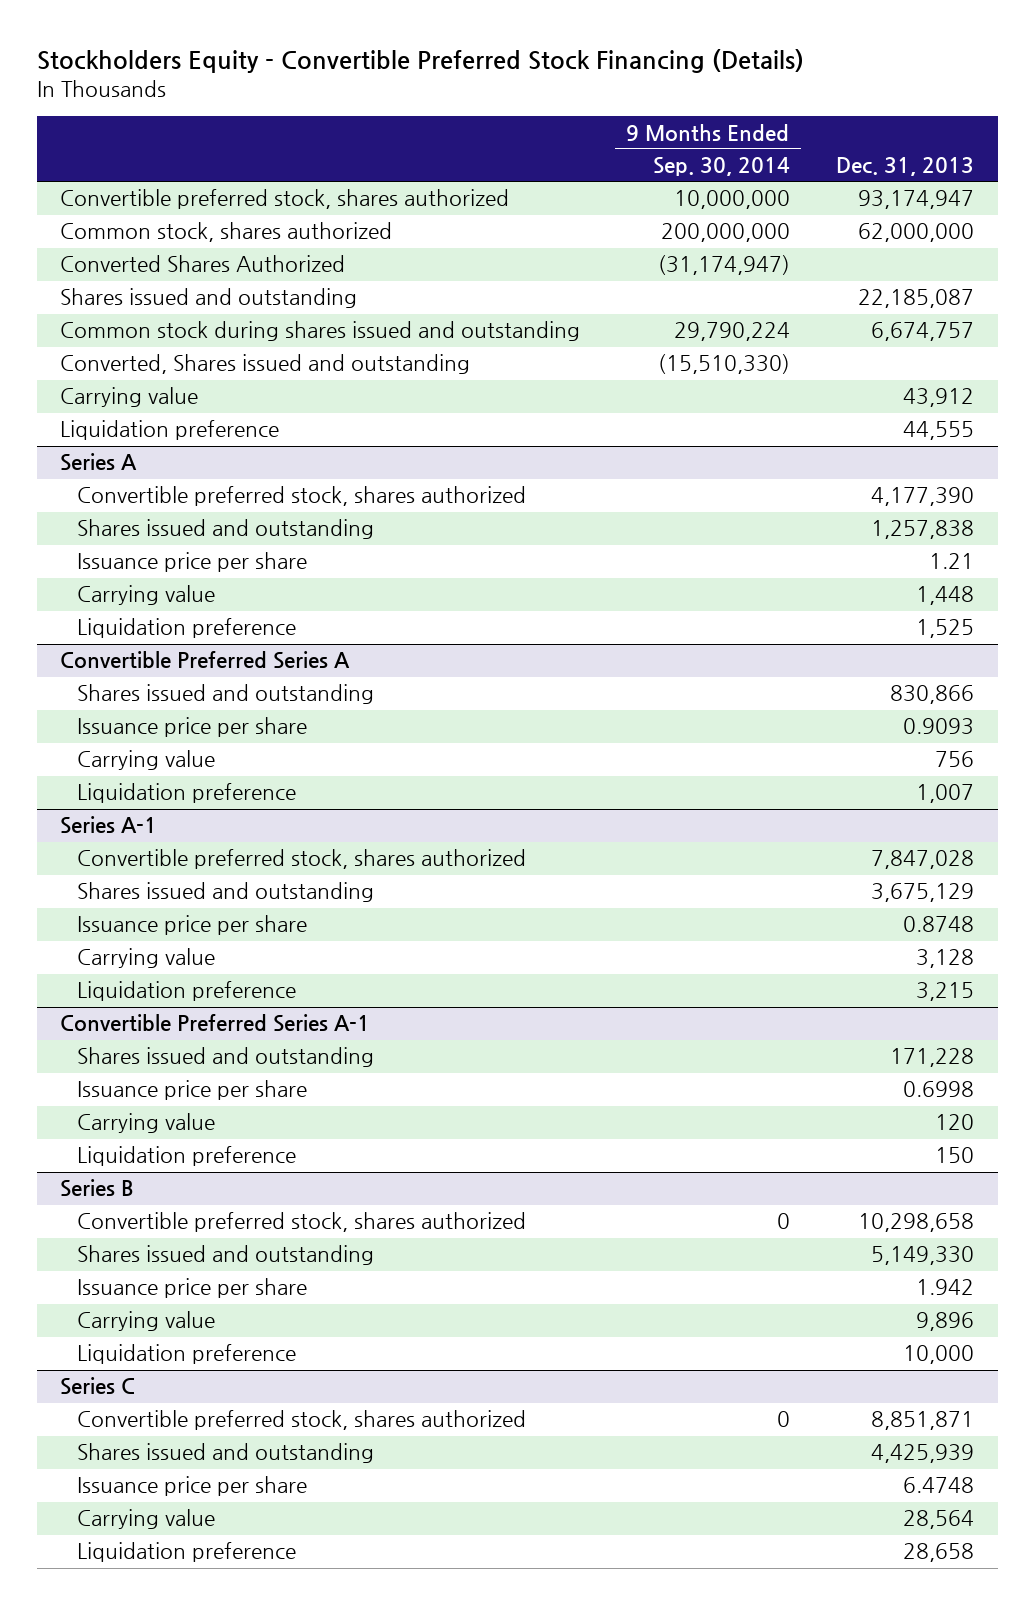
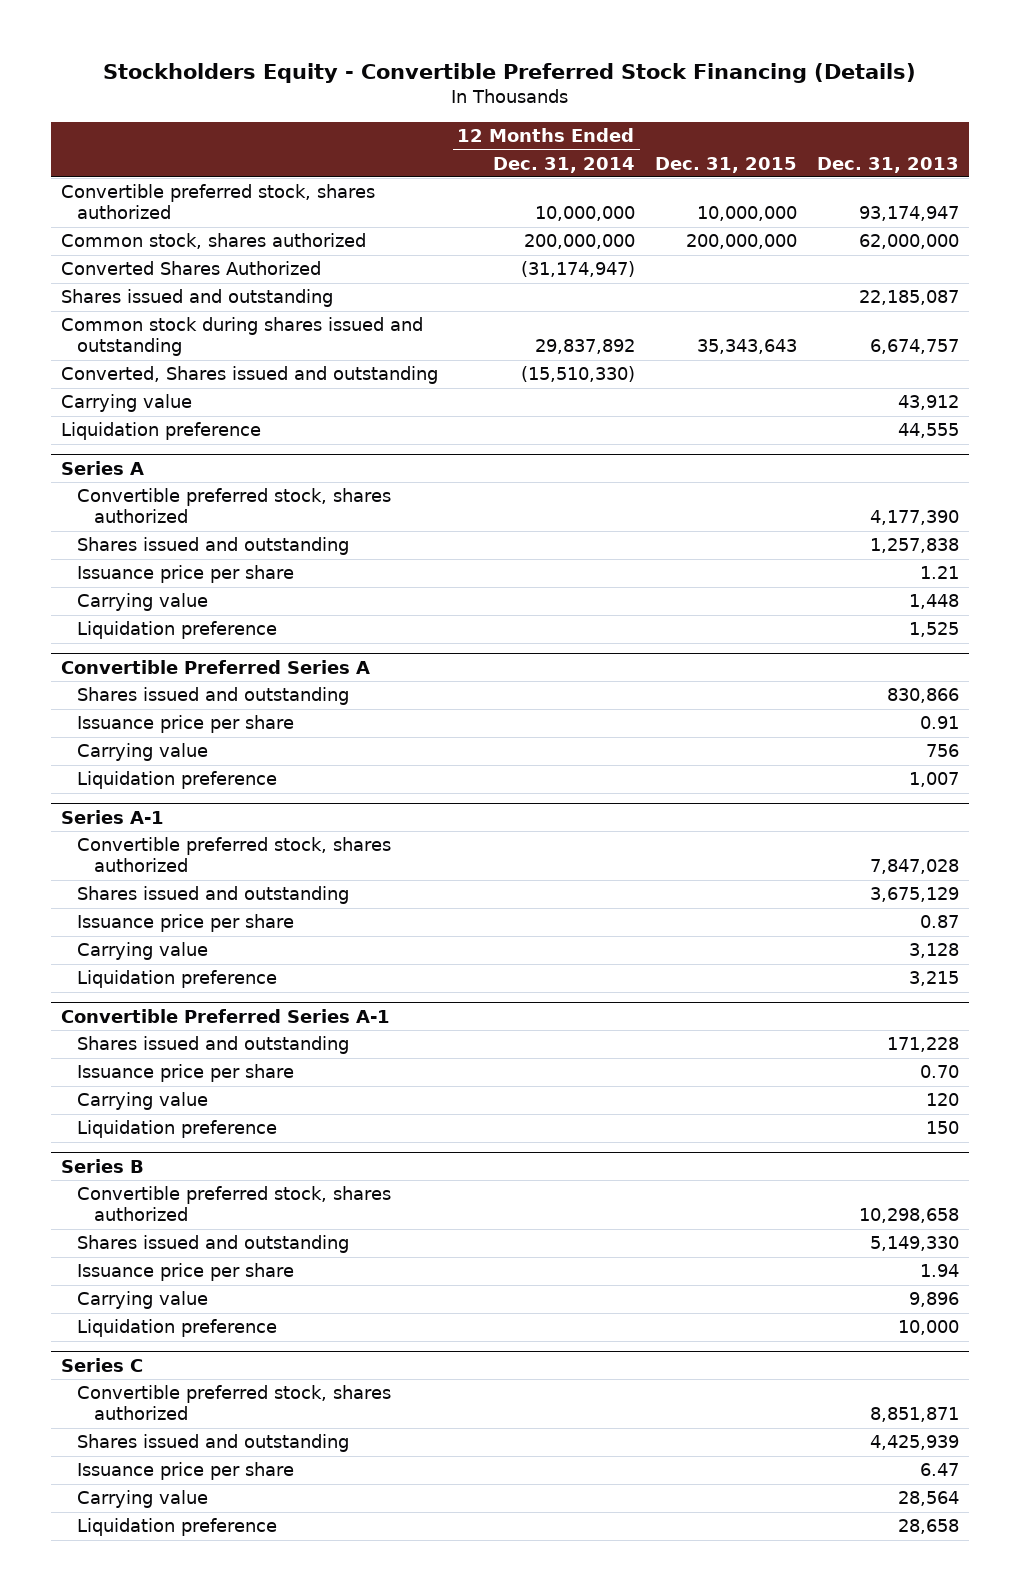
- | 9 Months Ended Sep. 30, 2014 | Dec. 31, 2013
+ | 12 Months Ended Dec. 31, 2014 | Dec. 31, 2015 | Dec. 31, 2013
@ Convertible Preferred Series A
- Issuance price per share | | 0.9093
+ Issuance price per share | | | 0.91
@ Series A-1
- Issuance price per share | | 0.8748
+ Issuance price per share | | | 0.87
@ Convertible Preferred Series A-1
- Issuance price per share | | 0.6998
+ Issuance price per share | | | 0.70
@ Series B
- Issuance price per share | | 1.942
+ Issuance price per share | | | 1.94
@ Series C
- Issuance price per share | | 6.4748
+ Issuance price per share | | | 6.47

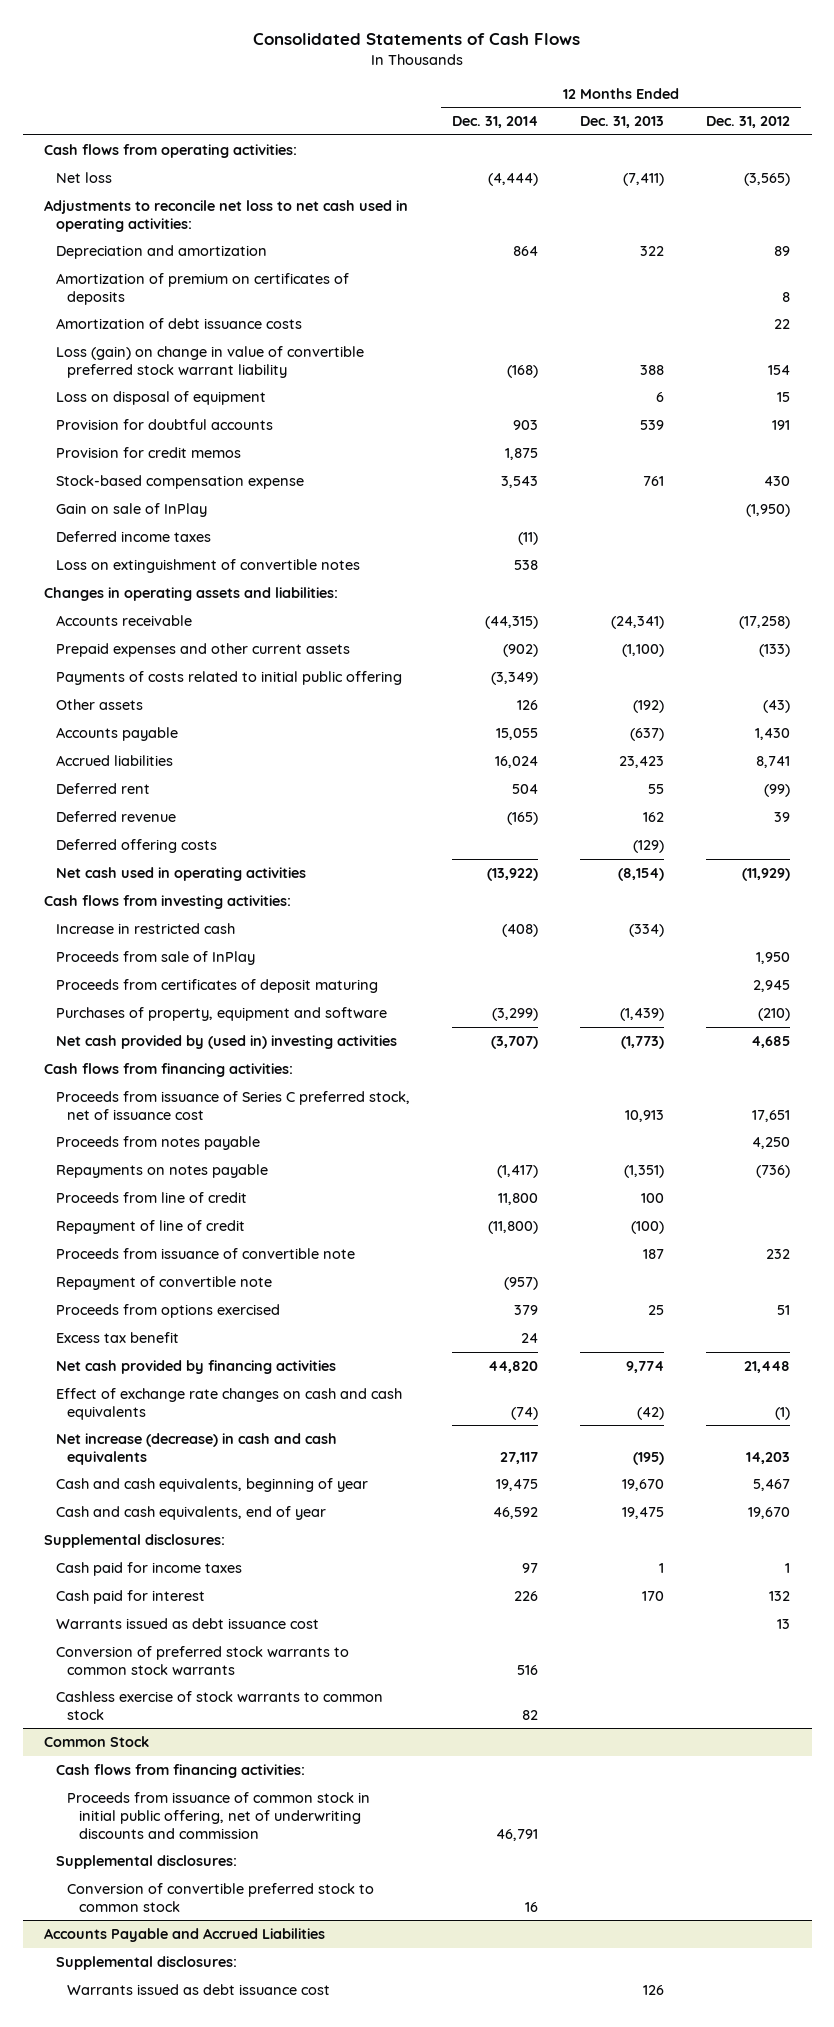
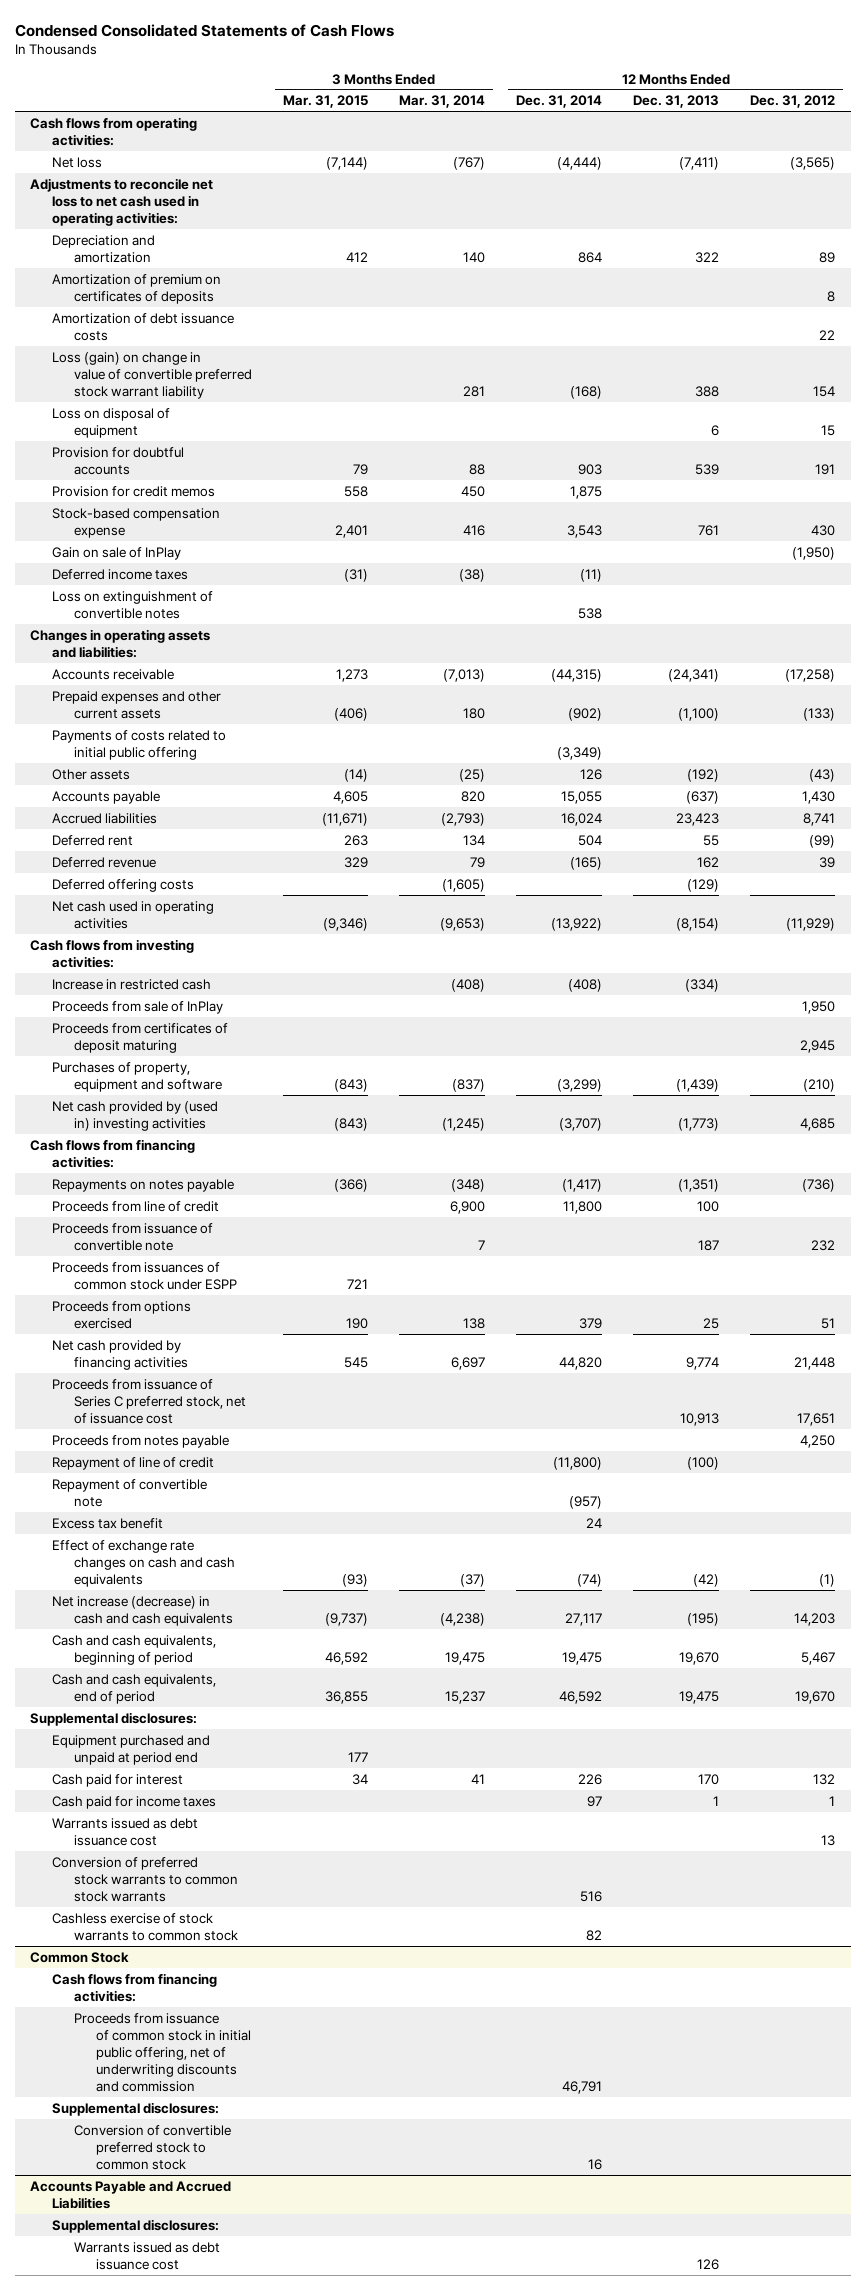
- Consolidated Statements of Cash Flows
+ Condensed Consolidated Statements of Cash Flows
- | 12 Months Ended Dec. 31, 2014 | 12 Months Ended Dec. 31, 2013 | 12 Months Ended Dec. 31, 2012
+ | 3 Months Ended Mar. 31, 2015 | 3 Months Ended Mar. 31, 2014 | 12 Months Ended Dec. 31, 2014 | 12 Months Ended Dec. 31, 2013 | 12 Months Ended Dec. 31, 2012
+ Proceeds from issuances of common stock under ESPP | 721 | | | |
moved down: Proceeds from issuance of Series C preferred stock, net of issuance cost | | | | 10,913 | 17,651
moved down: Proceeds from notes payable | | | | | 4,250
moved down: Repayment of line of credit | | | (11,800) | (100) |
moved down: Repayment of convertible note | | | (957) | |
moved down: Excess tax benefit | | | 24 | |
- Cash and cash equivalents, beginning of year | 19,475 | 19,670 | 5,467
- Cash and cash equivalents, end of year | 46,592 | 19,475 | 19,670
+ Cash and cash equivalents, beginning of period | 46,592 | 19,475 | 19,475 | 19,670 | 5,467
+ Cash and cash equivalents, end of period | 36,855 | 15,237 | 46,592 | 19,475 | 19,670
+ Equipment purchased and unpaid at period end | 177 | | | |
moved down: Cash paid for income taxes | | | 97 | 1 | 1

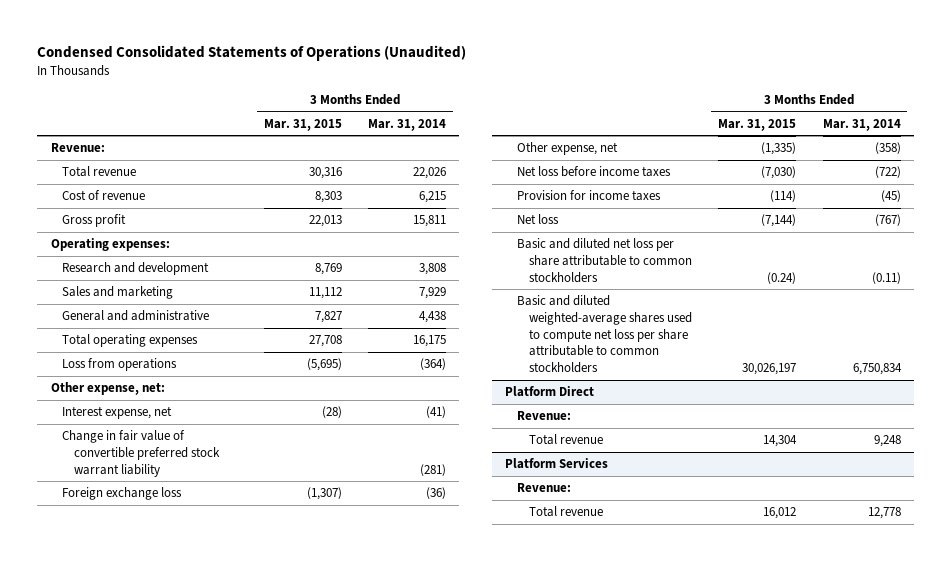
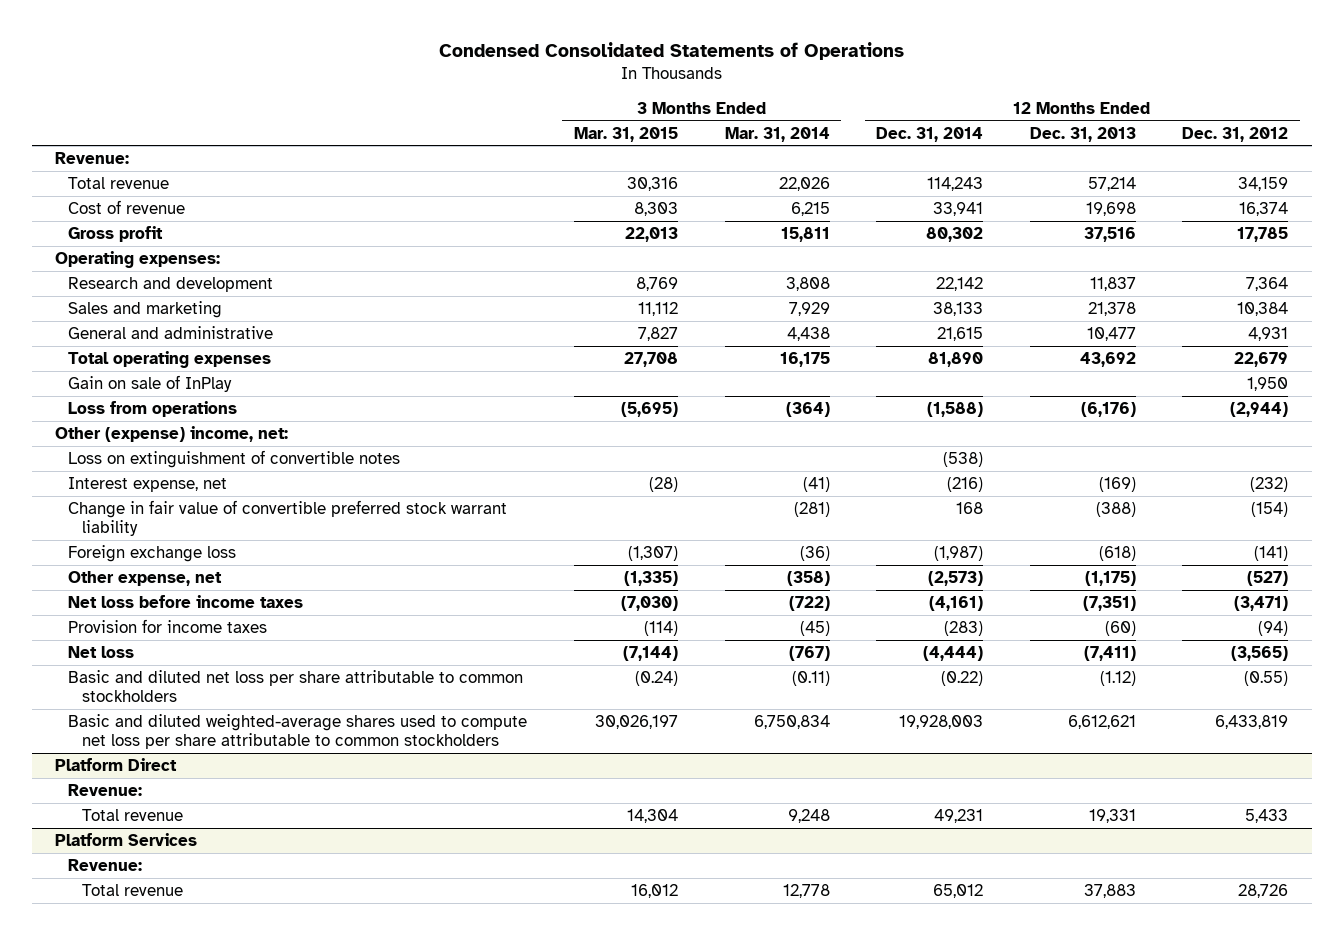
- Condensed Consolidated Statements of Operations (Unaudited)
+ Condensed Consolidated Statements of Operations
- | 3 Months Ended Mar. 31, 2015 | 3 Months Ended Mar. 31, 2014
+ | 3 Months Ended Mar. 31, 2015 | 3 Months Ended Mar. 31, 2014 | 12 Months Ended Dec. 31, 2014 | 12 Months Ended Dec. 31, 2013 | 12 Months Ended Dec. 31, 2012
+ Gain on sale of InPlay | | | | | 1,950
- Other expense, net:
+ Other (expense) income, net:
+ Loss on extinguishment of convertible notes | | | (538) | |

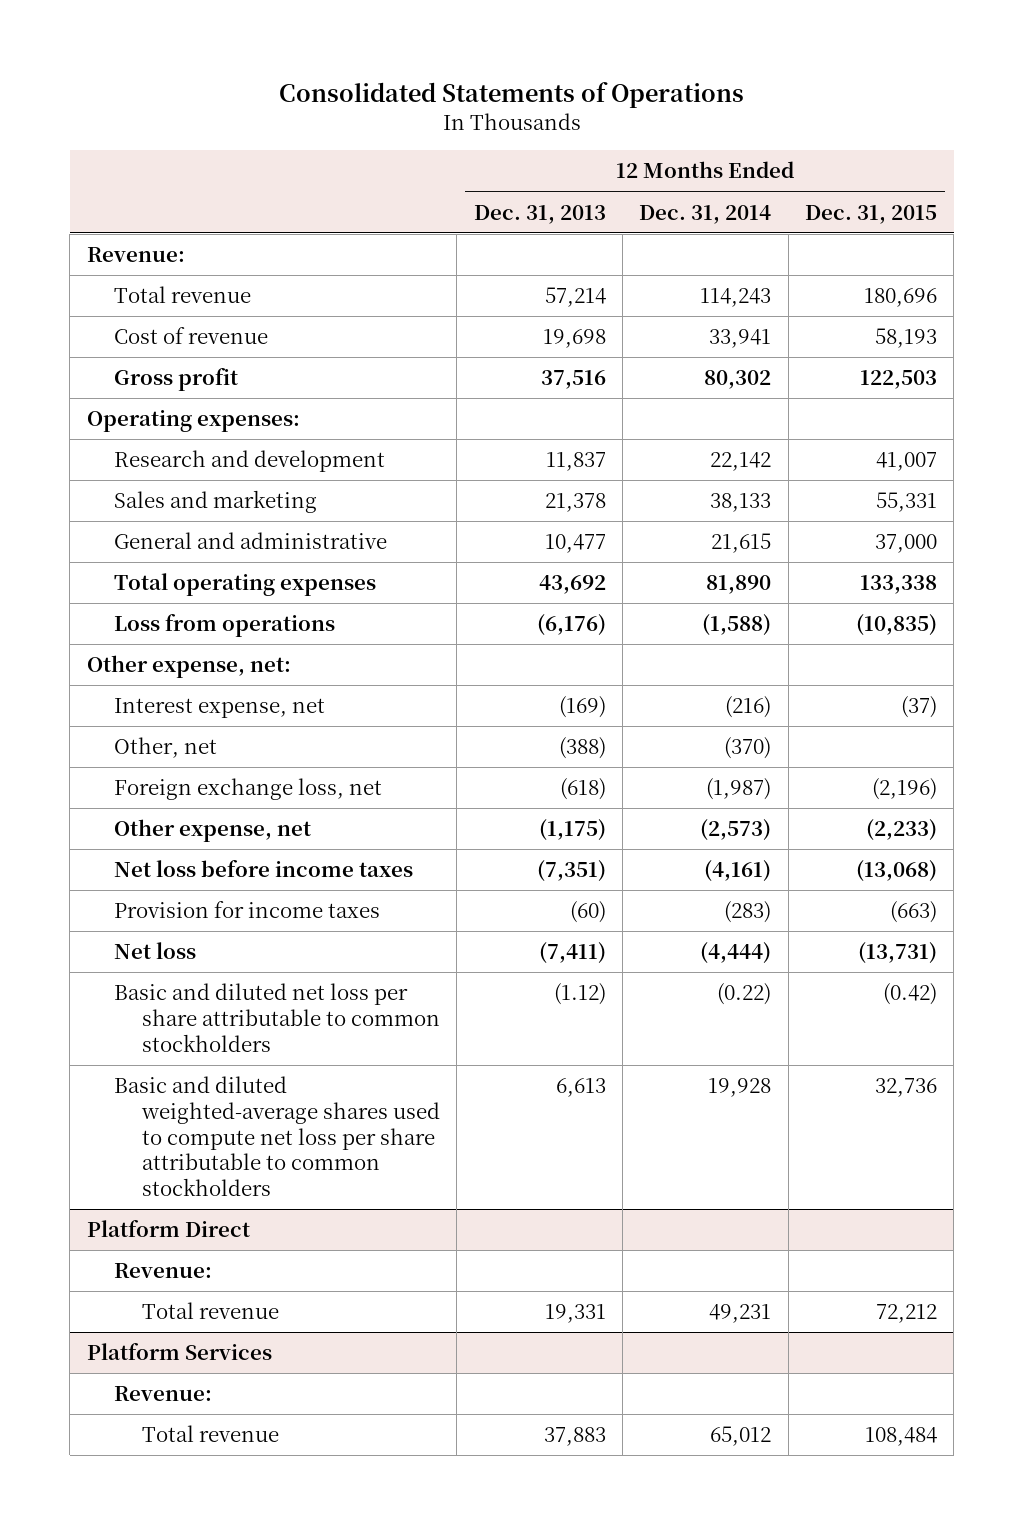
- Condensed Consolidated Statements of Operations
+ Consolidated Statements of Operations
- | 3 Months Ended Mar. 31, 2015 | 3 Months Ended Mar. 31, 2014 | 12 Months Ended Dec. 31, 2014 | 12 Months Ended Dec. 31, 2013 | 12 Months Ended Dec. 31, 2012
+ | 12 Months Ended Dec. 31, 2013 | 12 Months Ended Dec. 31, 2014 | 12 Months Ended Dec. 31, 2015
- Gain on sale of InPlay | | | | | 1,950
- Other (expense) income, net:
- Loss on extinguishment of convertible notes | | | (538) | |
+ Other expense, net:
- Change in fair value of convertible preferred stock warrant liability | | (281) | 168 | (388) | (154)
- Foreign exchange loss | (1,307) | (36) | (1,987) | (618) | (141)
+ Other, net | (388) | (370) |
+ Foreign exchange loss, net | (618) | (1,987) | (2,196)
- Basic and diluted weighted-average shares used to compute net loss per share attributable to common stockholders | 30,026,197 | 6,750,834 | 19,928,003 | 6,612,621 | 6,433,819
+ Basic and diluted weighted-average shares used to compute net loss per share attributable to common stockholders | 6,613 | 19,928 | 32,736

